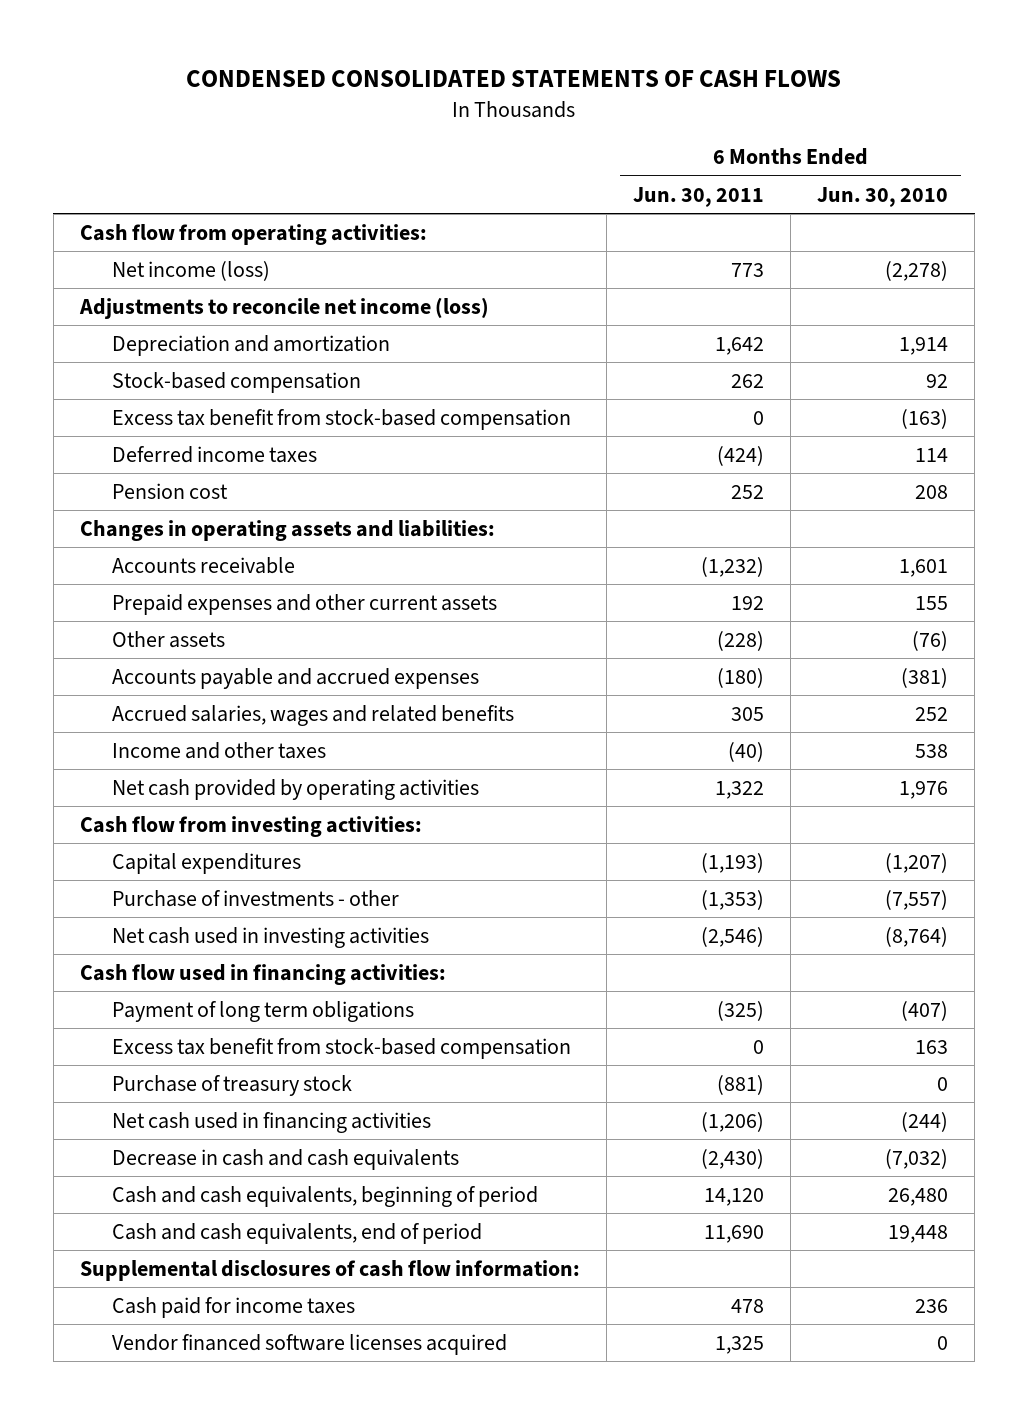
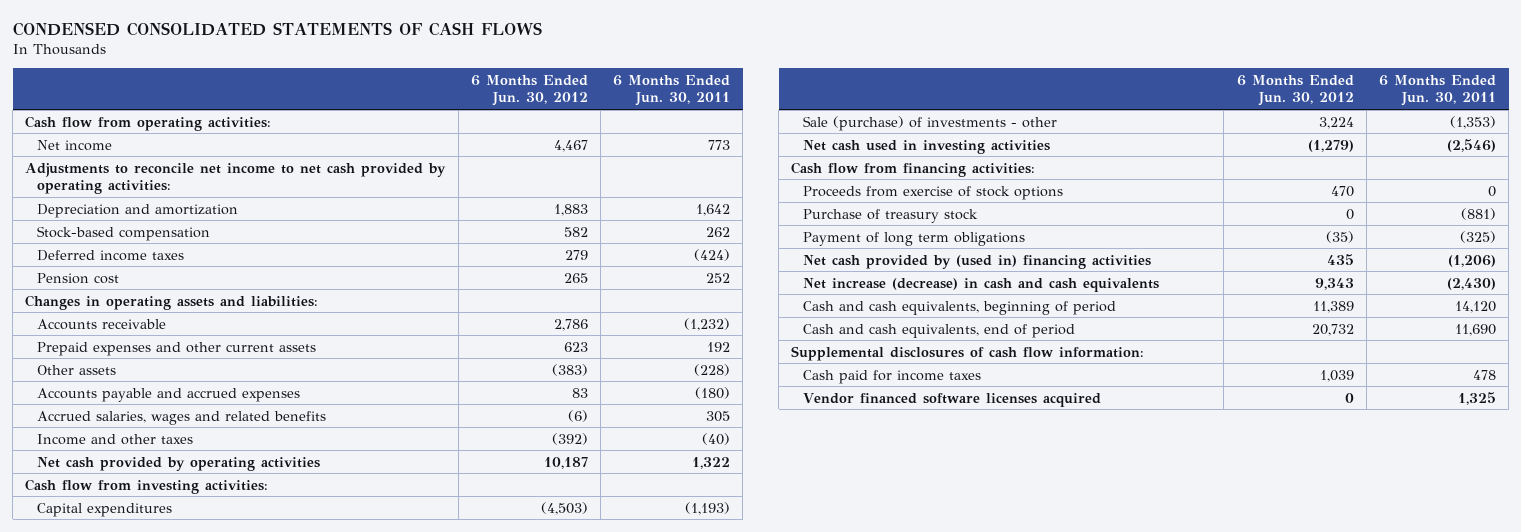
- | 6 Months Ended Jun. 30, 2011 | 6 Months Ended Jun. 30, 2010
+ | 6 Months Ended Jun. 30, 2012 | 6 Months Ended Jun. 30, 2011
- Net income (loss) | 773 | (2,278)
- Adjustments to reconcile net income (loss)
+ Net income | 4,467 | 773
+ Adjustments to reconcile net income to net cash provided by operating activities:
- Excess tax benefit from stock-based compensation | 0 | (163)
- Purchase of investments - other | (1,353) | (7,557)
+ Sale (purchase) of investments - other | 3,224 | (1,353)
- Cash flow used in financing activities:
- Excess tax benefit from stock-based compensation | 0 | 163
+ Cash flow from financing activities:
+ Proceeds from exercise of stock options | 470 | 0
- Net cash used in financing activities | (1,206) | (244)
- Decrease in cash and cash equivalents | (2,430) | (7,032)
moved down: Payment of long term obligations | (35) | (325)
+ Net cash provided by (used in) financing activities | 435 | (1,206)
+ Net increase (decrease) in cash and cash equivalents | 9,343 | (2,430)

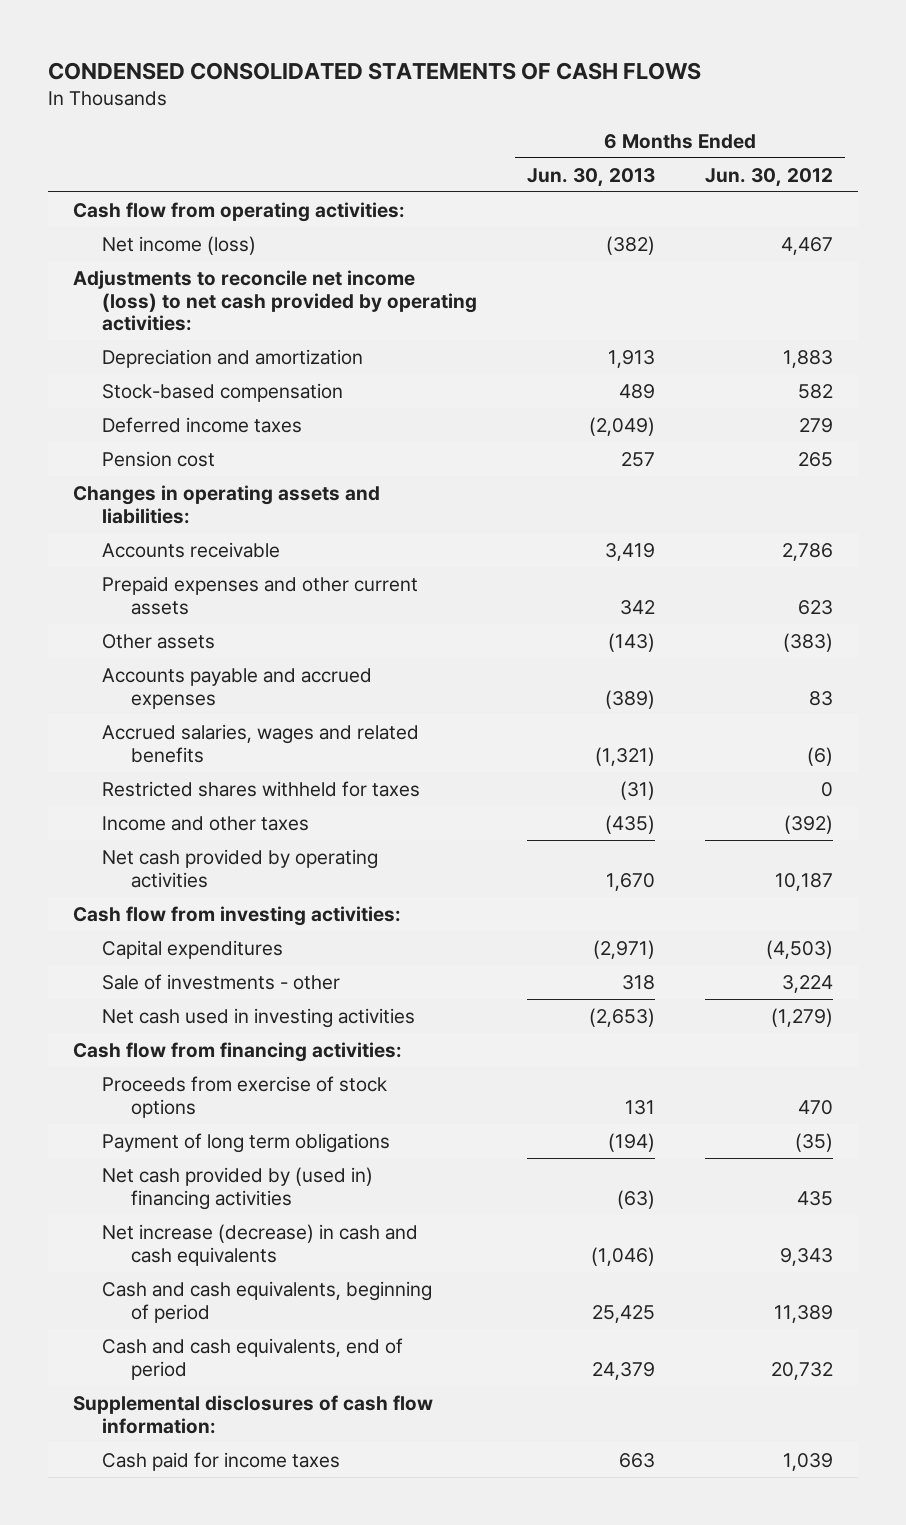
- | 6 Months Ended Jun. 30, 2012 | 6 Months Ended Jun. 30, 2011
+ | 6 Months Ended Jun. 30, 2013 | 6 Months Ended Jun. 30, 2012
- Net income | 4,467 | 773
- Adjustments to reconcile net income to net cash provided by operating activities:
+ Net income (loss) | (382) | 4,467
+ Adjustments to reconcile net income (loss) to net cash provided by operating activities:
+ Restricted shares withheld for taxes | (31) | 0
- Sale (purchase) of investments - other | 3,224 | (1,353)
+ Sale of investments - other | 318 | 3,224
- Purchase of treasury stock | 0 | (881)
- Vendor financed software licenses acquired | 0 | 1,325

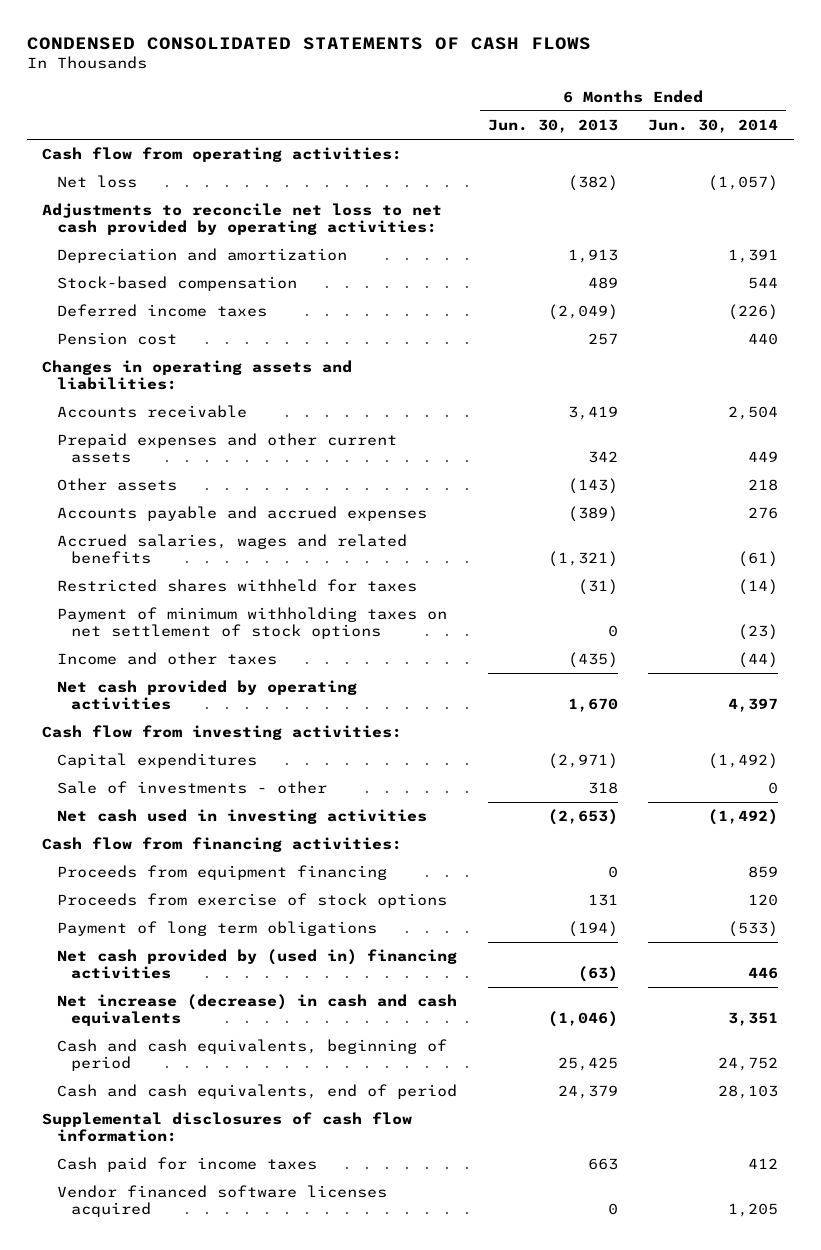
- | 6 Months Ended Jun. 30, 2013 | 6 Months Ended Jun. 30, 2012
+ | 6 Months Ended Jun. 30, 2013 | 6 Months Ended Jun. 30, 2014
- Net income (loss) | (382) | 4,467
- Adjustments to reconcile net income (loss) to net cash provided by operating activities:
+ Net loss | (382) | (1,057)
+ Adjustments to reconcile net loss to net cash provided by operating activities:
+ Payment of minimum withholding taxes on net settlement of stock options | 0 | (23)
+ Proceeds from equipment financing | 0 | 859
+ Vendor financed software licenses acquired | 0 | 1,205

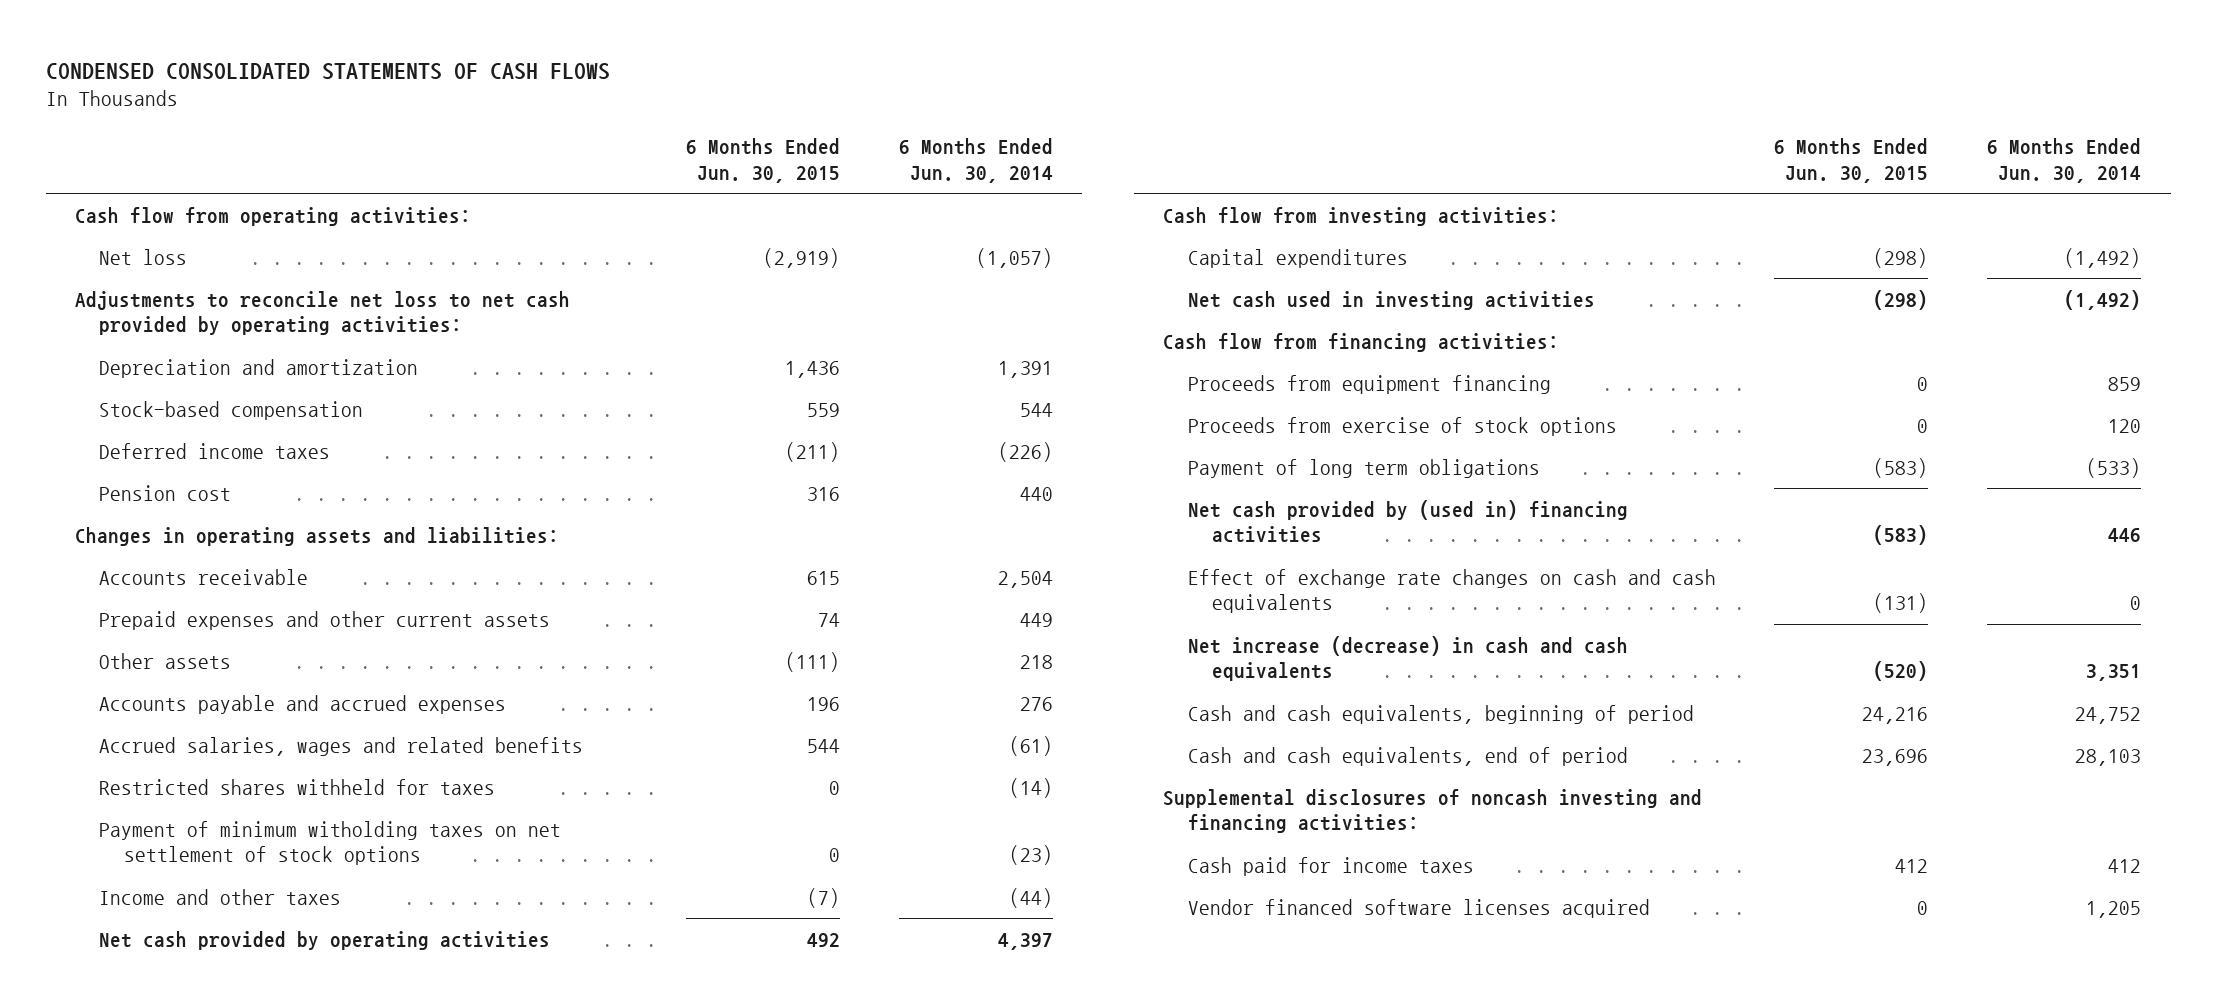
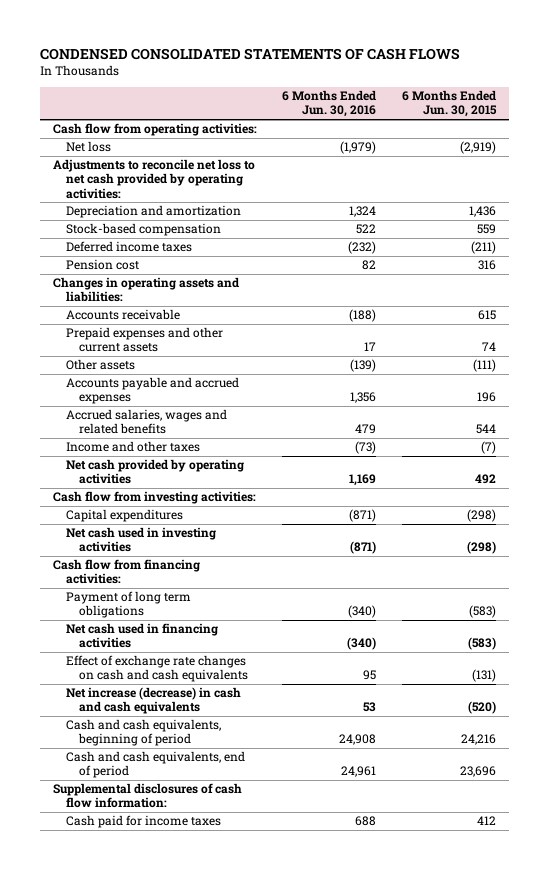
- | 6 Months Ended Jun. 30, 2015 | 6 Months Ended Jun. 30, 2014
+ | 6 Months Ended Jun. 30, 2016 | 6 Months Ended Jun. 30, 2015
- Restricted shares withheld for taxes | 0 | (14)
- Payment of minimum witholding taxes on net settlement of stock options | 0 | (23)
- Proceeds from equipment financing | 0 | 859
- Proceeds from exercise of stock options | 0 | 120
- Net cash provided by (used in) financing activities | (583) | 446
+ Net cash used in financing activities | (340) | (583)
- Supplemental disclosures of noncash investing and financing activities:
+ Supplemental disclosures of cash flow information:
- Vendor financed software licenses acquired | 0 | 1,205

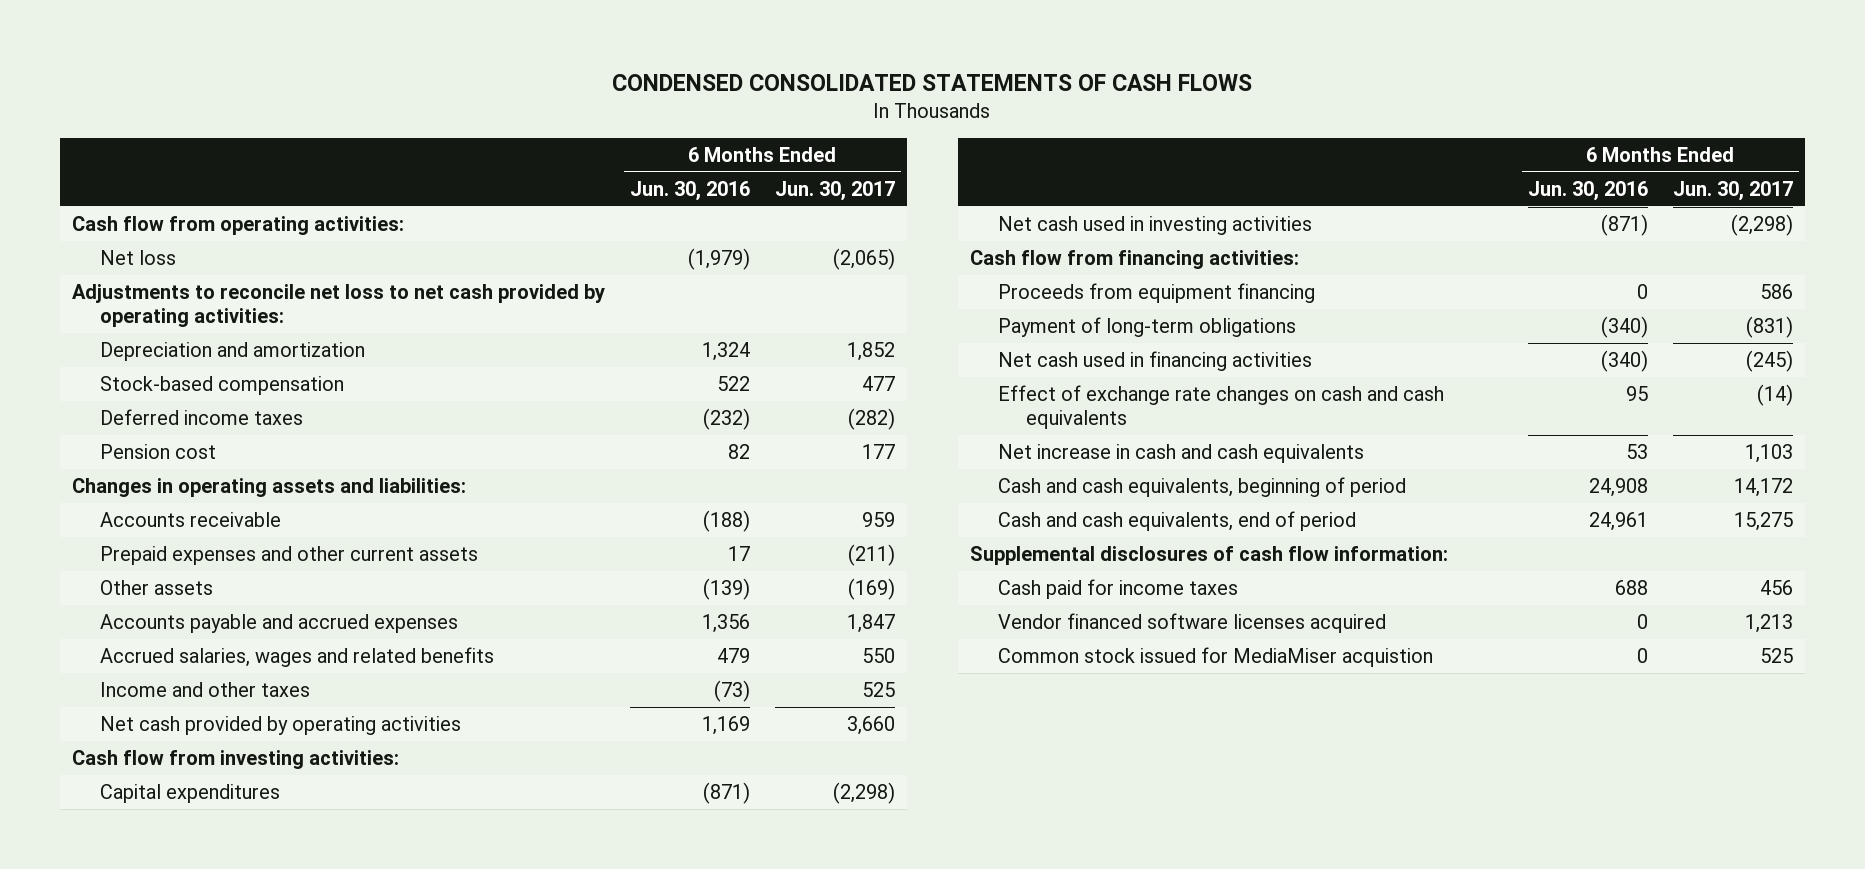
- | 6 Months Ended Jun. 30, 2016 | 6 Months Ended Jun. 30, 2015
+ | 6 Months Ended Jun. 30, 2016 | 6 Months Ended Jun. 30, 2017
- Payment of long term obligations | (340) | (583)
+ Proceeds from equipment financing | 0 | 586
+ Payment of long-term obligations | (340) | (831)
- Net increase (decrease) in cash and cash equivalents | 53 | (520)
+ Net increase in cash and cash equivalents | 53 | 1,103
+ Vendor financed software licenses acquired | 0 | 1,213
+ Common stock issued for MediaMiser acquistion | 0 | 525

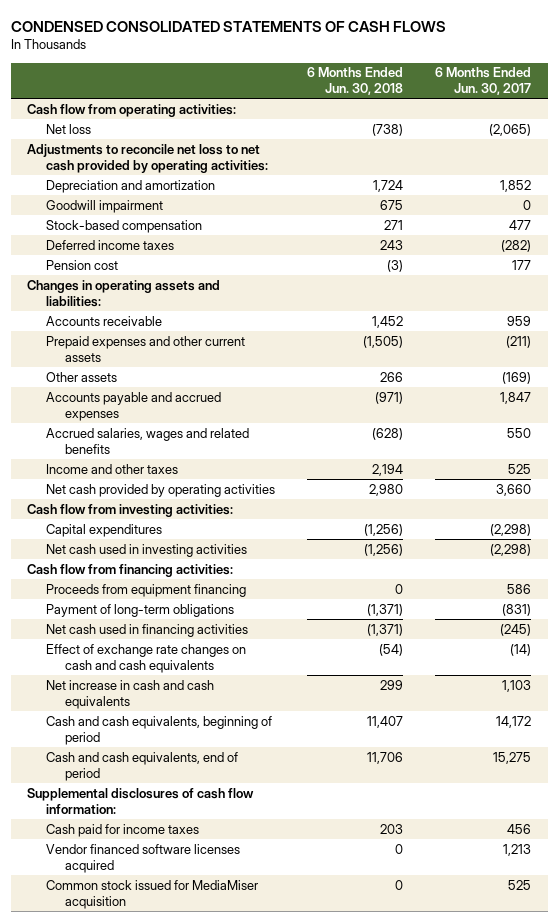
- | 6 Months Ended Jun. 30, 2016 | 6 Months Ended Jun. 30, 2017
+ | 6 Months Ended Jun. 30, 2018 | 6 Months Ended Jun. 30, 2017
+ Goodwill impairment | 675 | 0
- Common stock issued for MediaMiser acquistion | 0 | 525
+ Common stock issued for MediaMiser acquisition | 0 | 525

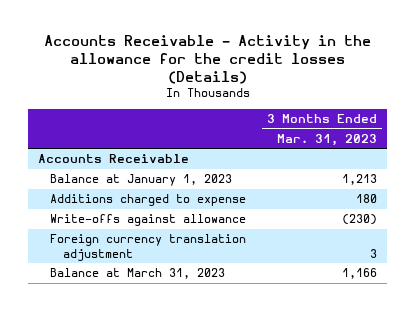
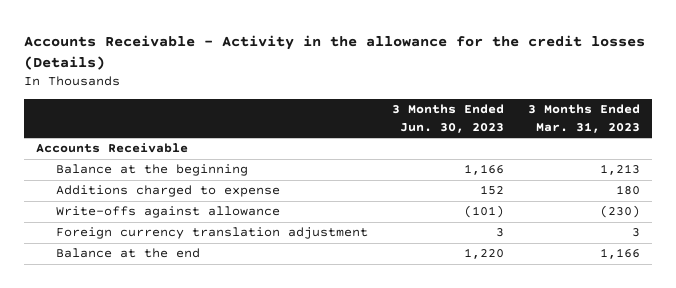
- | 3 Months Ended Mar. 31, 2023
+ | 3 Months Ended Jun. 30, 2023 | 3 Months Ended Mar. 31, 2023
- Balance at January 1, 2023 | 1,213
+ Balance at the beginning | 1,166 | 1,213
- Balance at March 31, 2023 | 1,166
+ Balance at the end | 1,220 | 1,166

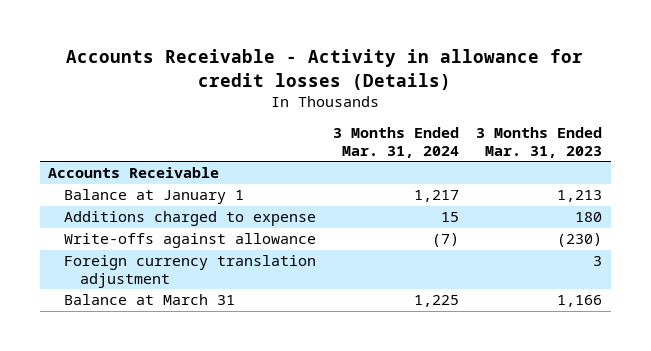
- Accounts Receivable - Activity in the allowance for the credit losses (Details)
+ Accounts Receivable - Activity in allowance for credit losses (Details)
- | 3 Months Ended Jun. 30, 2023 | 3 Months Ended Mar. 31, 2023
+ | 3 Months Ended Mar. 31, 2024 | 3 Months Ended Mar. 31, 2023
- Balance at the beginning | 1,166 | 1,213
+ Balance at January 1 | 1,217 | 1,213
- Balance at the end | 1,220 | 1,166
+ Balance at March 31 | 1,225 | 1,166

